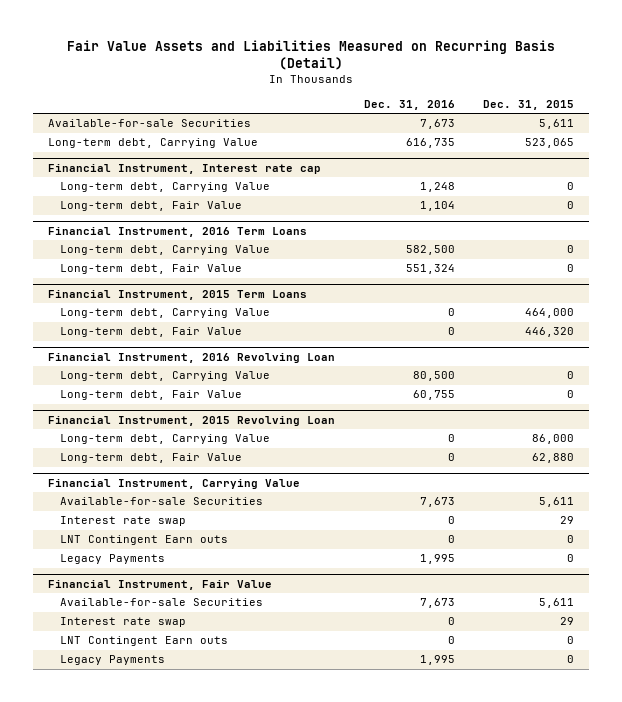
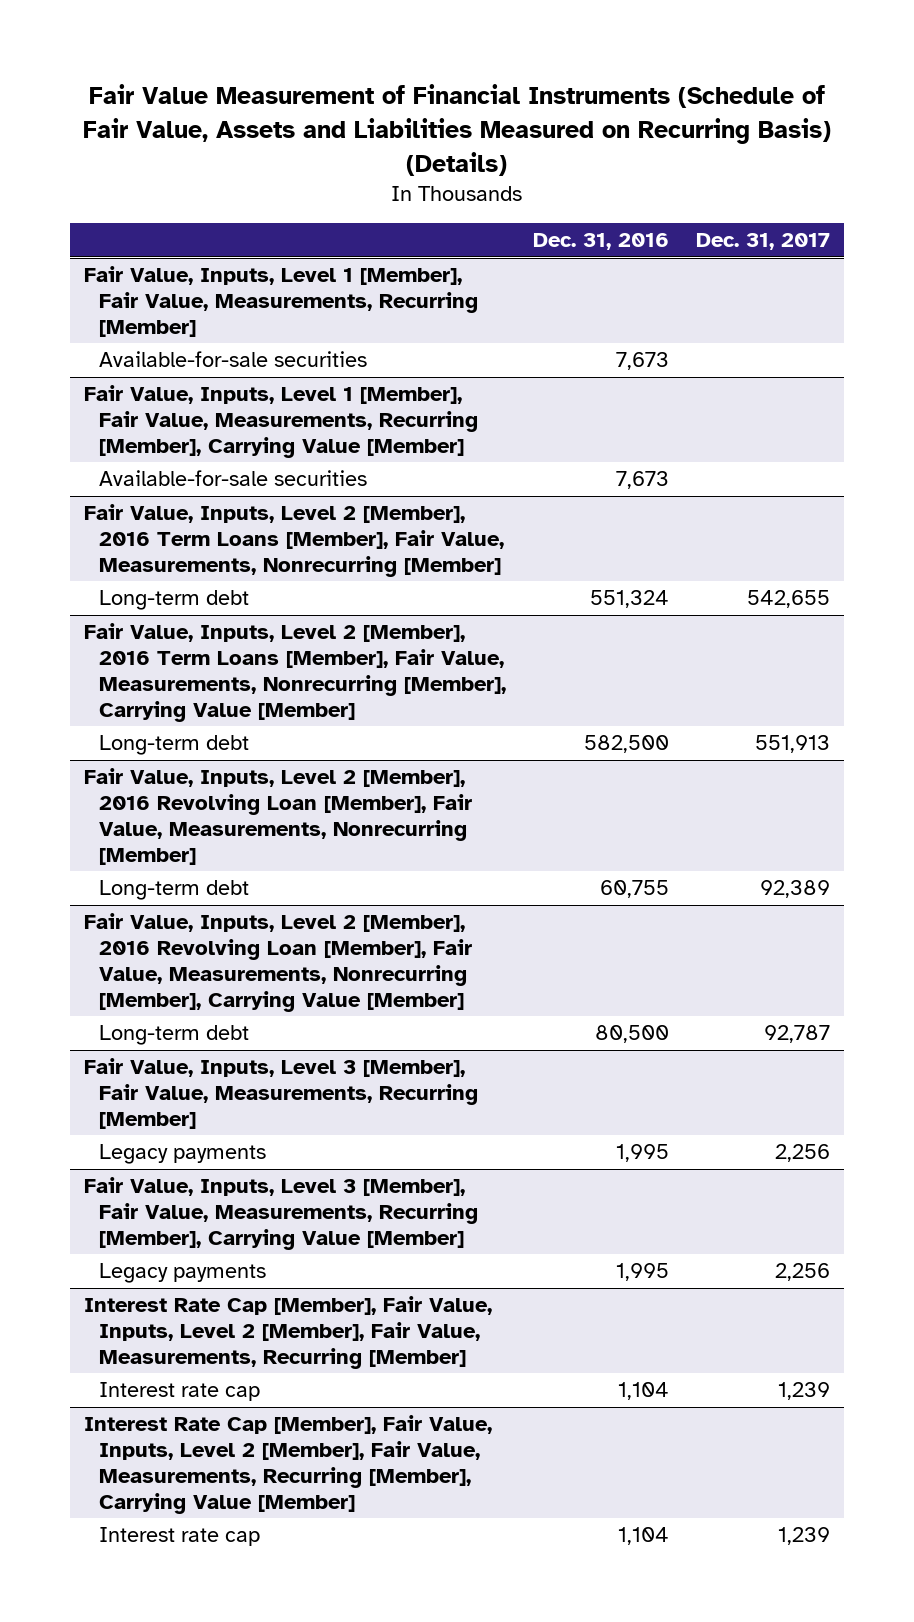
- Fair Value Assets and Liabilities Measured on Recurring Basis (Detail)
+ Fair Value Measurement of Financial Instruments (Schedule of Fair Value, Assets and Liabilities Measured on Recurring Basis) (Details)
- | Dec. 31, 2016 | Dec. 31, 2015
+ | Dec. 31, 2016 | Dec. 31, 2017
- Available-for-sale Securities | 7,673 | 5,611
- Long-term debt, Carrying Value | 616,735 | 523,065
- Financial Instrument, Interest rate cap
- Long-term debt, Carrying Value | 1,248 | 0
- Long-term debt, Fair Value | 1,104 | 0
- Financial Instrument, 2016 Term Loans
- Long-term debt, Carrying Value | 582,500 | 0
- Long-term debt, Fair Value | 551,324 | 0
- Financial Instrument, 2015 Term Loans
- Long-term debt, Carrying Value | 0 | 464,000
- Long-term debt, Fair Value | 0 | 446,320
- Financial Instrument, 2016 Revolving Loan
- Long-term debt, Carrying Value | 80,500 | 0
- Long-term debt, Fair Value | 60,755 | 0
- Financial Instrument, 2015 Revolving Loan
- Long-term debt, Carrying Value | 0 | 86,000
- Long-term debt, Fair Value | 0 | 62,880
- Financial Instrument, Carrying Value
- Available-for-sale Securities | 7,673 | 5,611
- Interest rate swap | 0 | 29
- LNT Contingent Earn outs | 0 | 0
- Legacy Payments | 1,995 | 0
- Financial Instrument, Fair Value
- Available-for-sale Securities | 7,673 | 5,611
- Interest rate swap | 0 | 29
- LNT Contingent Earn outs | 0 | 0
- Legacy Payments | 1,995 | 0
+ Fair Value, Inputs, Level 1 [Member], Fair Value, Measurements, Recurring [Member]
+ Available-for-sale securities | 7,673 |
+ Fair Value, Inputs, Level 1 [Member], Fair Value, Measurements, Recurring [Member], Carrying Value [Member]
+ Available-for-sale securities | 7,673 |
+ Fair Value, Inputs, Level 2 [Member], 2016 Term Loans [Member], Fair Value, Measurements, Nonrecurring [Member]
+ Long-term debt | 551,324 | 542,655
+ Fair Value, Inputs, Level 2 [Member], 2016 Term Loans [Member], Fair Value, Measurements, Nonrecurring [Member], Carrying Value [Member]
+ Long-term debt | 582,500 | 551,913
+ Fair Value, Inputs, Level 2 [Member], 2016 Revolving Loan [Member], Fair Value, Measurements, Nonrecurring [Member]
+ Long-term debt | 60,755 | 92,389
+ Fair Value, Inputs, Level 2 [Member], 2016 Revolving Loan [Member], Fair Value, Measurements, Nonrecurring [Member], Carrying Value [Member]
+ Long-term debt | 80,500 | 92,787
+ Fair Value, Inputs, Level 3 [Member], Fair Value, Measurements, Recurring [Member]
+ Legacy payments | 1,995 | 2,256
+ Fair Value, Inputs, Level 3 [Member], Fair Value, Measurements, Recurring [Member], Carrying Value [Member]
+ Legacy payments | 1,995 | 2,256
+ Interest Rate Cap [Member], Fair Value, Inputs, Level 2 [Member], Fair Value, Measurements, Recurring [Member]
+ Interest rate cap | 1,104 | 1,239
+ Interest Rate Cap [Member], Fair Value, Inputs, Level 2 [Member], Fair Value, Measurements, Recurring [Member], Carrying Value [Member]
+ Interest rate cap | 1,104 | 1,239

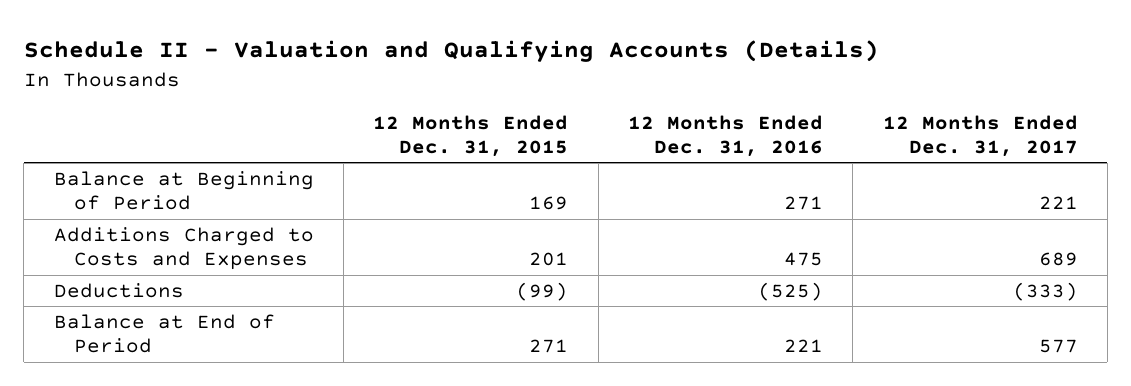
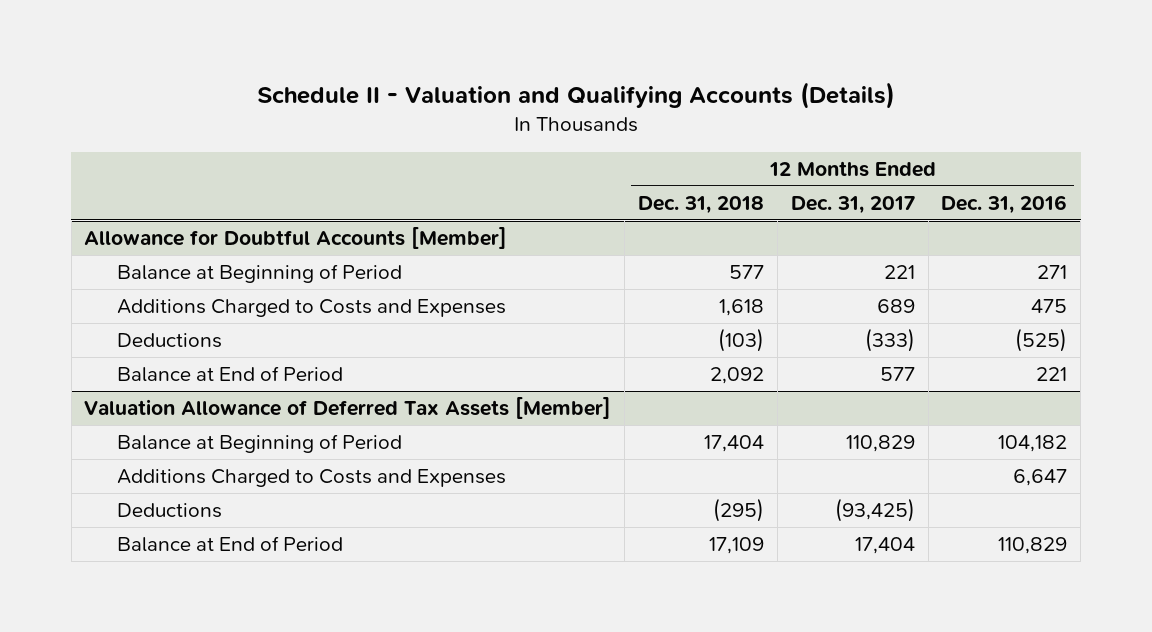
- | 12 Months Ended Dec. 31, 2015 | 12 Months Ended Dec. 31, 2016 | 12 Months Ended Dec. 31, 2017
+ | 12 Months Ended Dec. 31, 2018 | 12 Months Ended Dec. 31, 2017 | 12 Months Ended Dec. 31, 2016
+ Allowance for Doubtful Accounts [Member]
+ Valuation Allowance of Deferred Tax Assets [Member]
+ Balance at Beginning of Period | 17,404 | 110,829 | 104,182
+ Additions Charged to Costs and Expenses | | | 6,647
+ Deductions | (295) | (93,425) |
+ Balance at End of Period | 17,109 | 17,404 | 110,829

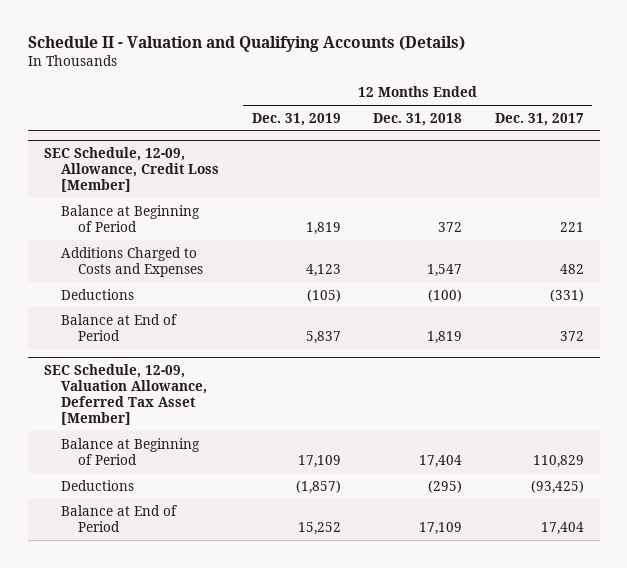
- | 12 Months Ended Dec. 31, 2018 | 12 Months Ended Dec. 31, 2017 | 12 Months Ended Dec. 31, 2016
+ | 12 Months Ended Dec. 31, 2019 | 12 Months Ended Dec. 31, 2018 | 12 Months Ended Dec. 31, 2017
- Allowance for Doubtful Accounts [Member]
- Balance at Beginning of Period | 577 | 221 | 271
- Additions Charged to Costs and Expenses | 1,618 | 689 | 475
- Deductions | (103) | (333) | (525)
- Balance at End of Period | 2,092 | 577 | 221
- Valuation Allowance of Deferred Tax Assets [Member]
+ SEC Schedule, 12-09, Allowance, Credit Loss [Member]
+ Balance at Beginning of Period | 1,819 | 372 | 221
+ Additions Charged to Costs and Expenses | 4,123 | 1,547 | 482
+ Deductions | (105) | (100) | (331)
+ Balance at End of Period | 5,837 | 1,819 | 372
+ SEC Schedule, 12-09, Valuation Allowance, Deferred Tax Asset [Member]
- Additions Charged to Costs and Expenses | | | 6,647

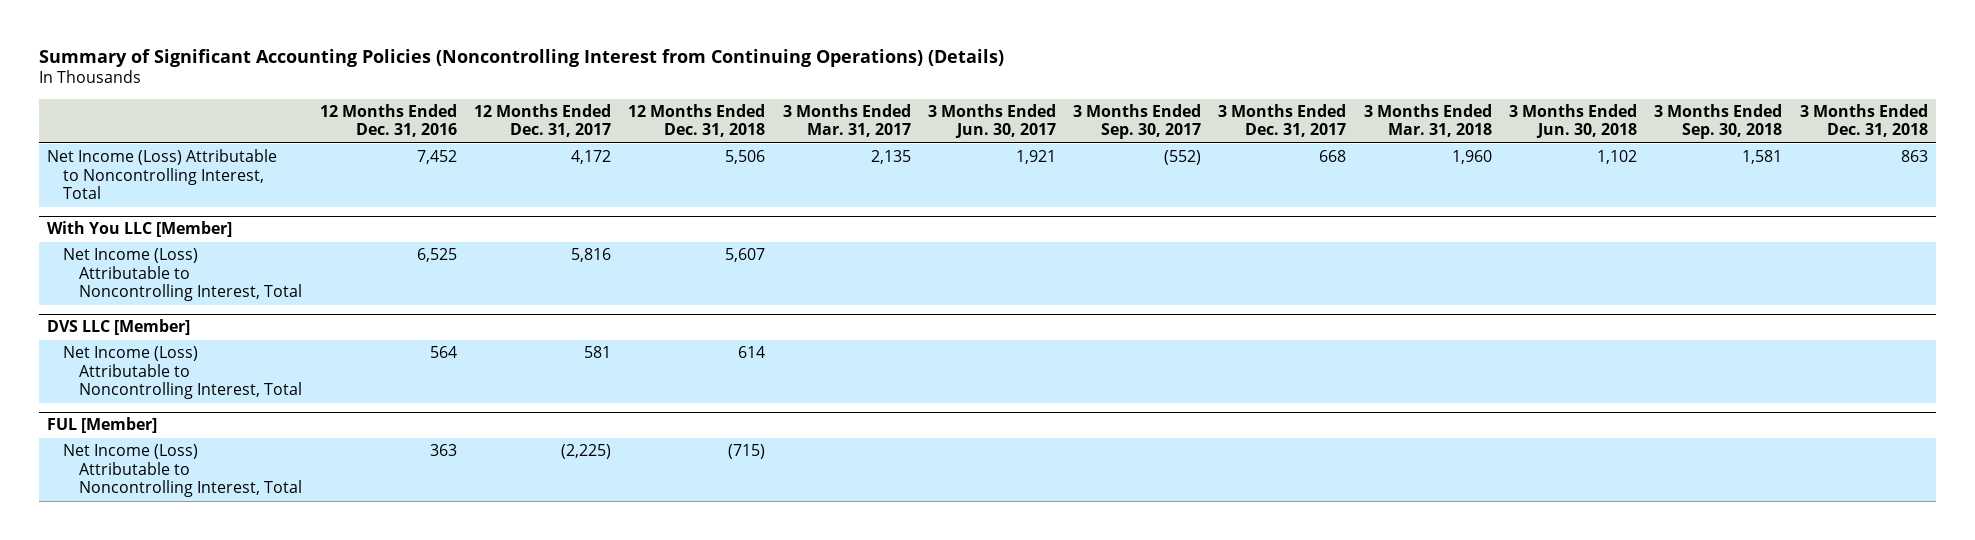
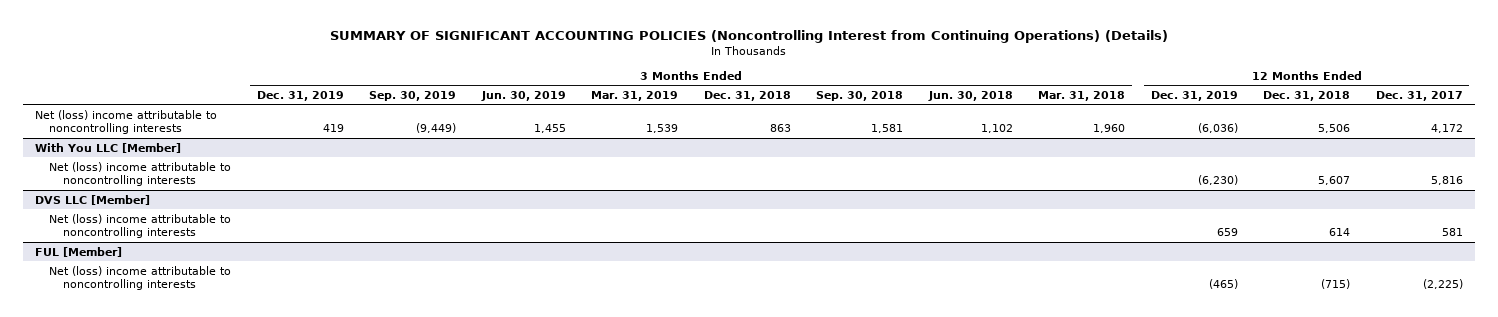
- Summary of Significant Accounting Policies (Noncontrolling Interest from Continuing Operations) (Details)
+ SUMMARY OF SIGNIFICANT ACCOUNTING POLICIES (Noncontrolling Interest from Continuing Operations) (Details)
- | 12 Months Ended Dec. 31, 2016 | 12 Months Ended Dec. 31, 2017 | 12 Months Ended Dec. 31, 2018 | 3 Months Ended Mar. 31, 2017 | 3 Months Ended Jun. 30, 2017 | 3 Months Ended Sep. 30, 2017 | 3 Months Ended Dec. 31, 2017 | 3 Months Ended Mar. 31, 2018 | 3 Months Ended Jun. 30, 2018 | 3 Months Ended Sep. 30, 2018 | 3 Months Ended Dec. 31, 2018
+ | 3 Months Ended Dec. 31, 2019 | 3 Months Ended Sep. 30, 2019 | 3 Months Ended Jun. 30, 2019 | 3 Months Ended Mar. 31, 2019 | 3 Months Ended Dec. 31, 2018 | 3 Months Ended Sep. 30, 2018 | 3 Months Ended Jun. 30, 2018 | 3 Months Ended Mar. 31, 2018 | 12 Months Ended Dec. 31, 2019 | 12 Months Ended Dec. 31, 2018 | 12 Months Ended Dec. 31, 2017
- Net Income (Loss) Attributable to Noncontrolling Interest, Total | 7,452 | 4,172 | 5,506 | 2,135 | 1,921 | (552) | 668 | 1,960 | 1,102 | 1,581 | 863
+ Net (loss) income attributable to noncontrolling interests | 419 | (9,449) | 1,455 | 1,539 | 863 | 1,581 | 1,102 | 1,960 | (6,036) | 5,506 | 4,172
@ With You LLC [Member]
- Net Income (Loss) Attributable to Noncontrolling Interest, Total | 6,525 | 5,816 | 5,607 | | | | | | | |
+ Net (loss) income attributable to noncontrolling interests | | | | | | | | | (6,230) | 5,607 | 5,816
@ DVS LLC [Member]
- Net Income (Loss) Attributable to Noncontrolling Interest, Total | 564 | 581 | 614 | | | | | | | |
+ Net (loss) income attributable to noncontrolling interests | | | | | | | | | 659 | 614 | 581
@ FUL [Member]
- Net Income (Loss) Attributable to Noncontrolling Interest, Total | 363 | (2,225) | (715) | | | | | | | |
+ Net (loss) income attributable to noncontrolling interests | | | | | | | | | (465) | (715) | (2,225)

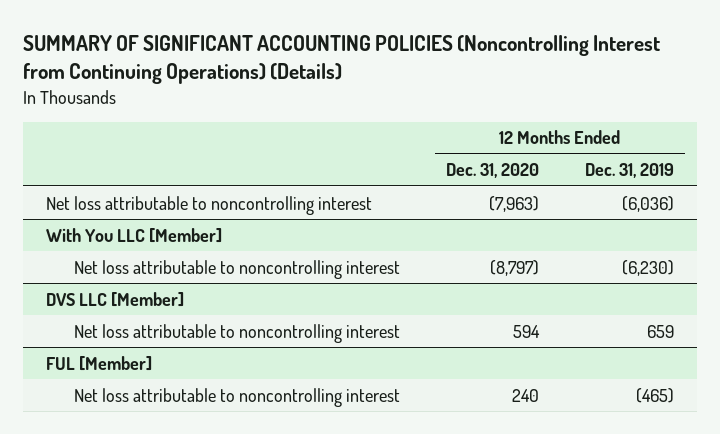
- | 3 Months Ended Dec. 31, 2019 | 3 Months Ended Sep. 30, 2019 | 3 Months Ended Jun. 30, 2019 | 3 Months Ended Mar. 31, 2019 | 3 Months Ended Dec. 31, 2018 | 3 Months Ended Sep. 30, 2018 | 3 Months Ended Jun. 30, 2018 | 3 Months Ended Mar. 31, 2018 | 12 Months Ended Dec. 31, 2019 | 12 Months Ended Dec. 31, 2018 | 12 Months Ended Dec. 31, 2017
+ | 12 Months Ended Dec. 31, 2020 | 12 Months Ended Dec. 31, 2019
- Net (loss) income attributable to noncontrolling interests | 419 | (9,449) | 1,455 | 1,539 | 863 | 1,581 | 1,102 | 1,960 | (6,036) | 5,506 | 4,172
+ Net loss attributable to noncontrolling interest | (7,963) | (6,036)
@ With You LLC [Member]
- Net (loss) income attributable to noncontrolling interests | | | | | | | | | (6,230) | 5,607 | 5,816
+ Net loss attributable to noncontrolling interest | (8,797) | (6,230)
@ DVS LLC [Member]
- Net (loss) income attributable to noncontrolling interests | | | | | | | | | 659 | 614 | 581
+ Net loss attributable to noncontrolling interest | 594 | 659
@ FUL [Member]
- Net (loss) income attributable to noncontrolling interests | | | | | | | | | (465) | (715) | (2,225)
+ Net loss attributable to noncontrolling interest | 240 | (465)

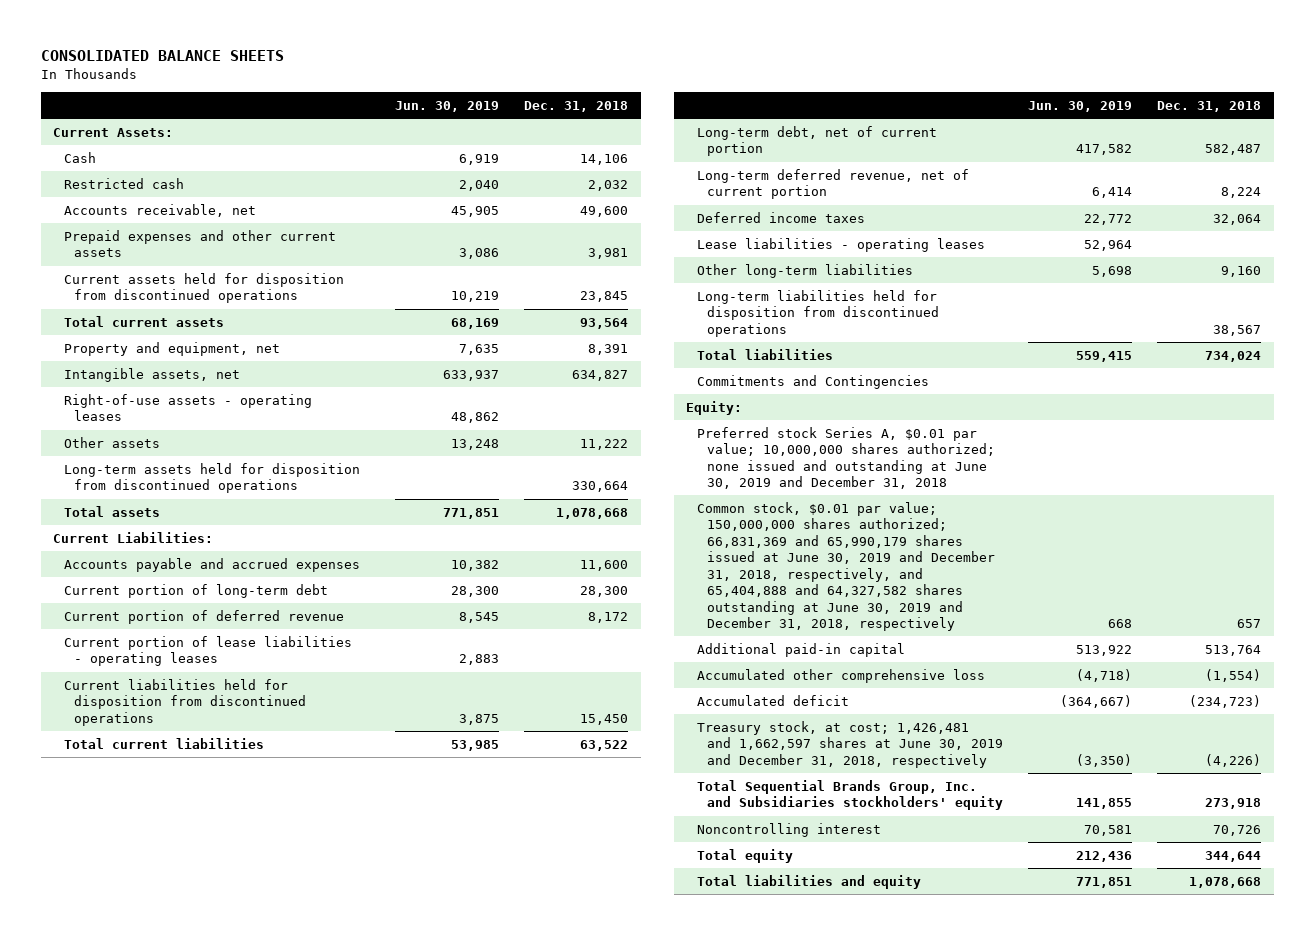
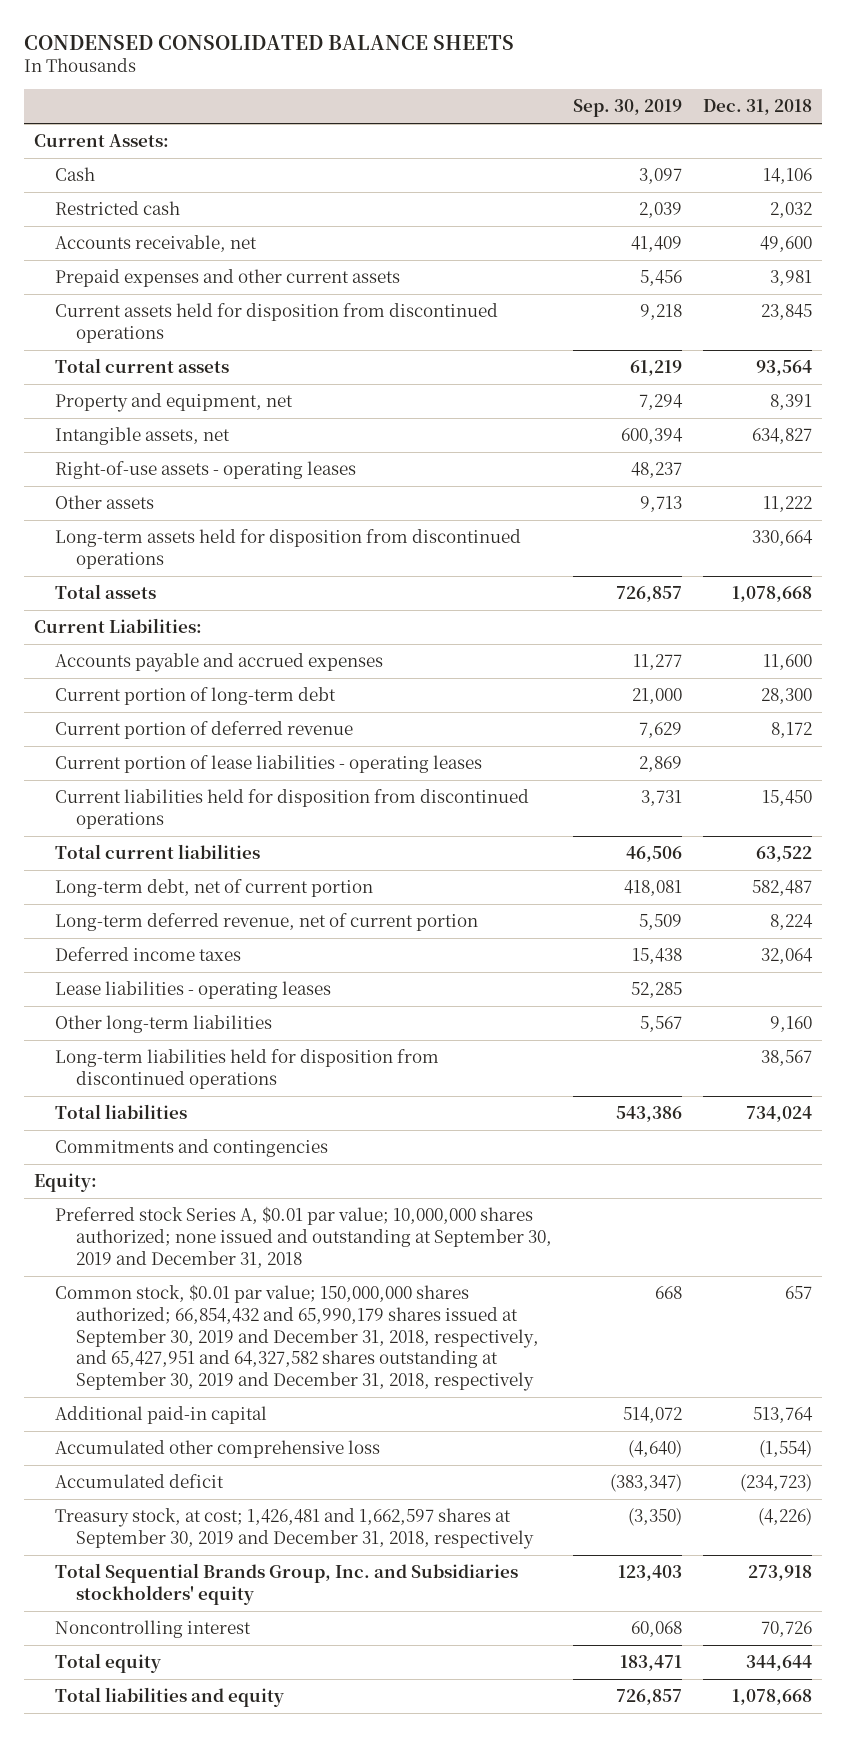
- CONSOLIDATED BALANCE SHEETS
+ CONDENSED CONSOLIDATED BALANCE SHEETS
- | Jun. 30, 2019 | Dec. 31, 2018
+ | Sep. 30, 2019 | Dec. 31, 2018
- Commitments and Contingencies
+ Commitments and contingencies
- Preferred stock Series A, $0.01 par value; 10,000,000 shares authorized; none issued and outstanding at June 30, 2019 and December 31, 2018
- Common stock, $0.01 par value; 150,000,000 shares authorized; 66,831,369 and 65,990,179 shares issued at June 30, 2019 and December 31, 2018, respectively, and 65,404,888 and 64,327,582 shares outstanding at June 30, 2019 and December 31, 2018, respectively | 668 | 657
+ Preferred stock Series A, $0.01 par value; 10,000,000 shares authorized; none issued and outstanding at September 30, 2019 and December 31, 2018
+ Common stock, $0.01 par value; 150,000,000 shares authorized; 66,854,432 and 65,990,179 shares issued at September 30, 2019 and December 31, 2018, respectively, and 65,427,951 and 64,327,582 shares outstanding at September 30, 2019 and December 31, 2018, respectively | 668 | 657
- Treasury stock, at cost; 1,426,481 and 1,662,597 shares at June 30, 2019 and December 31, 2018, respectively | (3,350) | (4,226)
+ Treasury stock, at cost; 1,426,481 and 1,662,597 shares at September 30, 2019 and December 31, 2018, respectively | (3,350) | (4,226)

